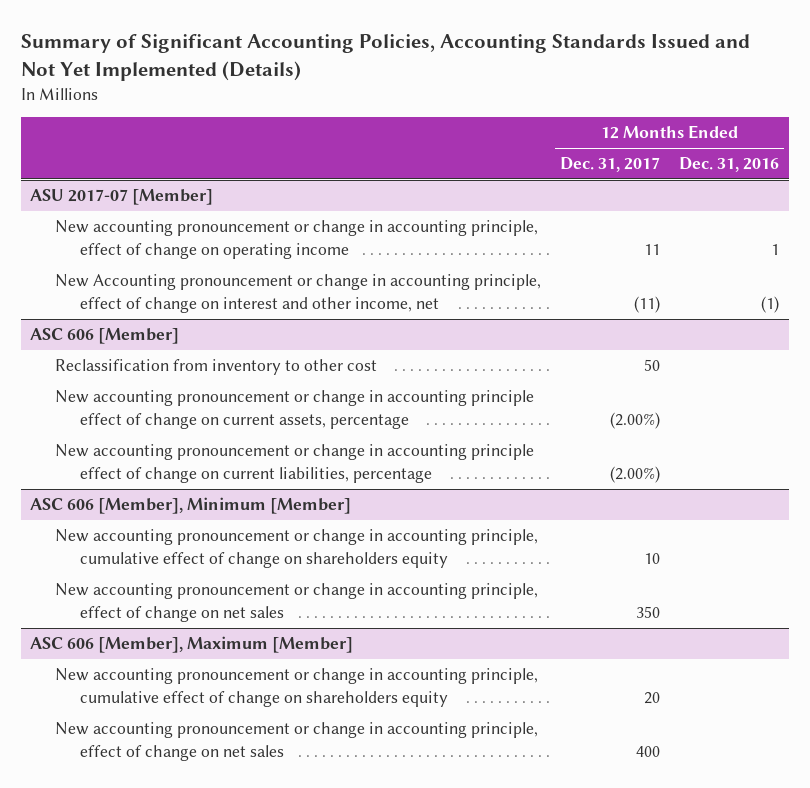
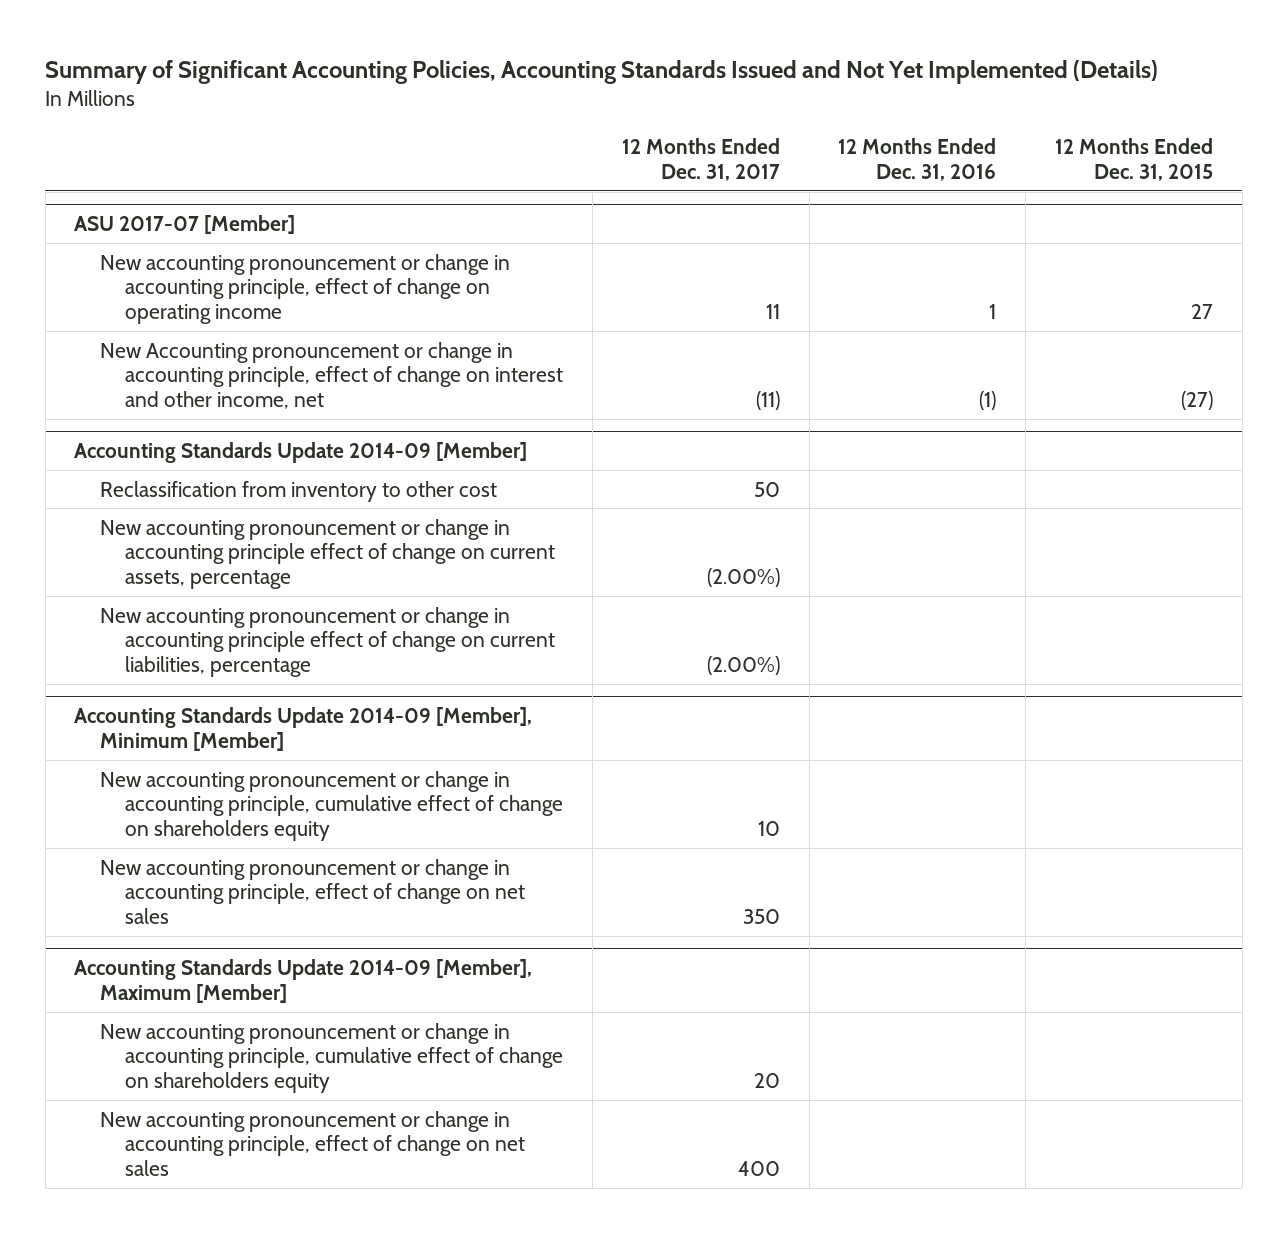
- | 12 Months Ended Dec. 31, 2017 | 12 Months Ended Dec. 31, 2016
+ | 12 Months Ended Dec. 31, 2017 | 12 Months Ended Dec. 31, 2016 | 12 Months Ended Dec. 31, 2015
- ASC 606 [Member]
+ Accounting Standards Update 2014-09 [Member]
- ASC 606 [Member], Minimum [Member]
+ Accounting Standards Update 2014-09 [Member], Minimum [Member]
- ASC 606 [Member], Maximum [Member]
+ Accounting Standards Update 2014-09 [Member], Maximum [Member]

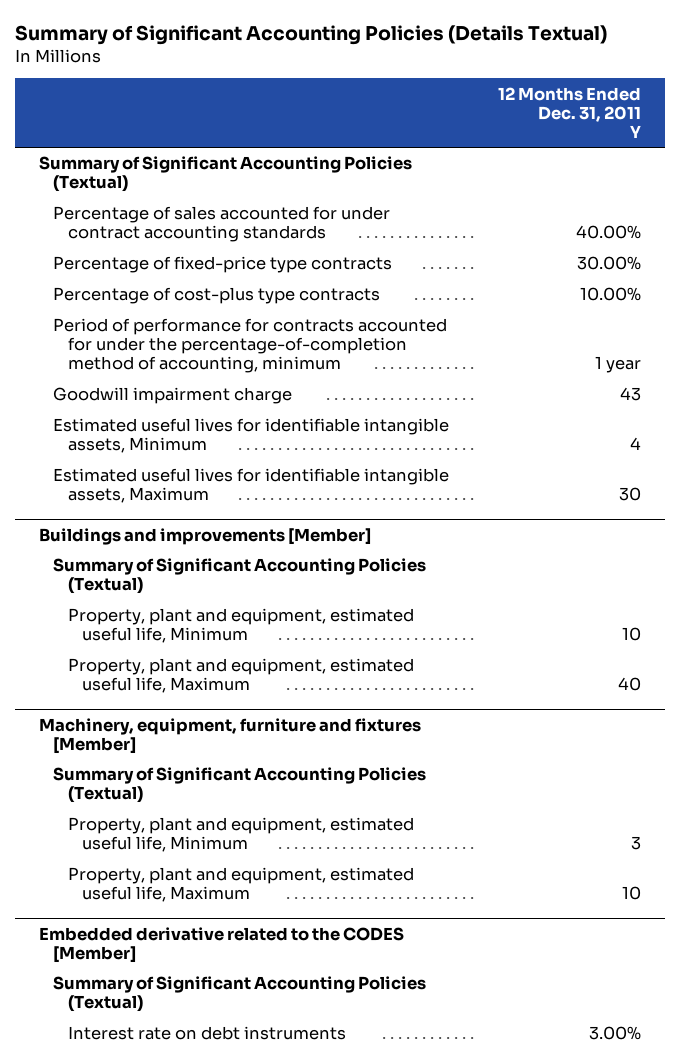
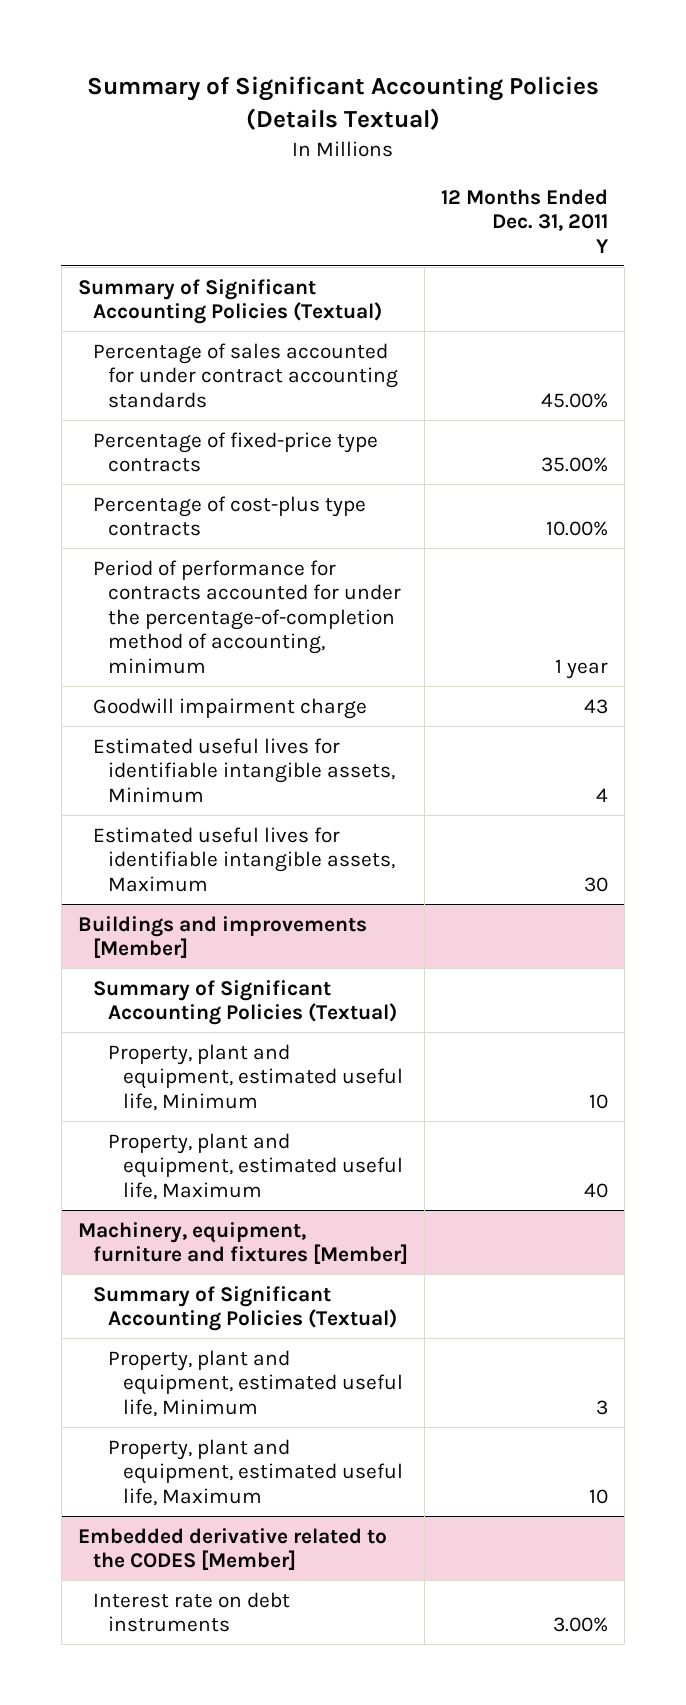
- Percentage of sales accounted for under contract accounting standards | 40.00%
- Percentage of fixed-price type contracts | 30.00%
+ Percentage of sales accounted for under contract accounting standards | 45.00%
+ Percentage of fixed-price type contracts | 35.00%
@ Embedded derivative related to the CODES [Member]
- Summary of Significant Accounting Policies (Textual)

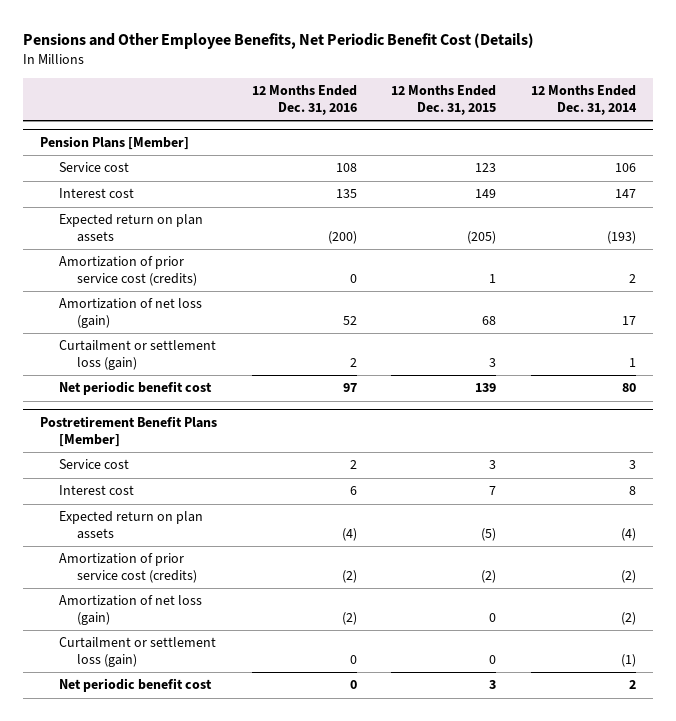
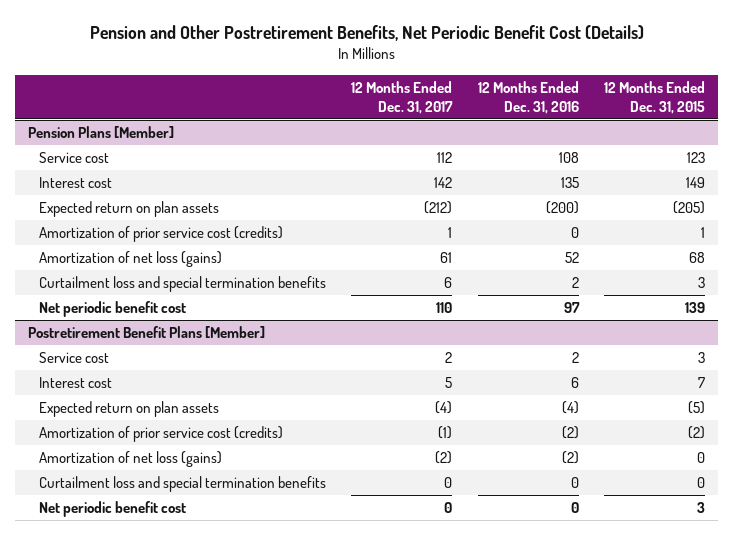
- Pensions and Other Employee Benefits, Net Periodic Benefit Cost (Details)
+ Pension and Other Postretirement Benefits, Net Periodic Benefit Cost (Details)
- | 12 Months Ended Dec. 31, 2016 | 12 Months Ended Dec. 31, 2015 | 12 Months Ended Dec. 31, 2014
+ | 12 Months Ended Dec. 31, 2017 | 12 Months Ended Dec. 31, 2016 | 12 Months Ended Dec. 31, 2015
@ Pension Plans [Member]
- Amortization of net loss (gain) | 52 | 68 | 17
- Curtailment or settlement loss (gain) | 2 | 3 | 1
+ Amortization of net loss (gains) | 61 | 52 | 68
+ Curtailment loss and special termination benefits | 6 | 2 | 3
@ Postretirement Benefit Plans [Member]
- Amortization of net loss (gain) | (2) | 0 | (2)
- Curtailment or settlement loss (gain) | 0 | 0 | (1)
+ Amortization of net loss (gains) | (2) | (2) | 0
+ Curtailment loss and special termination benefits | 0 | 0 | 0

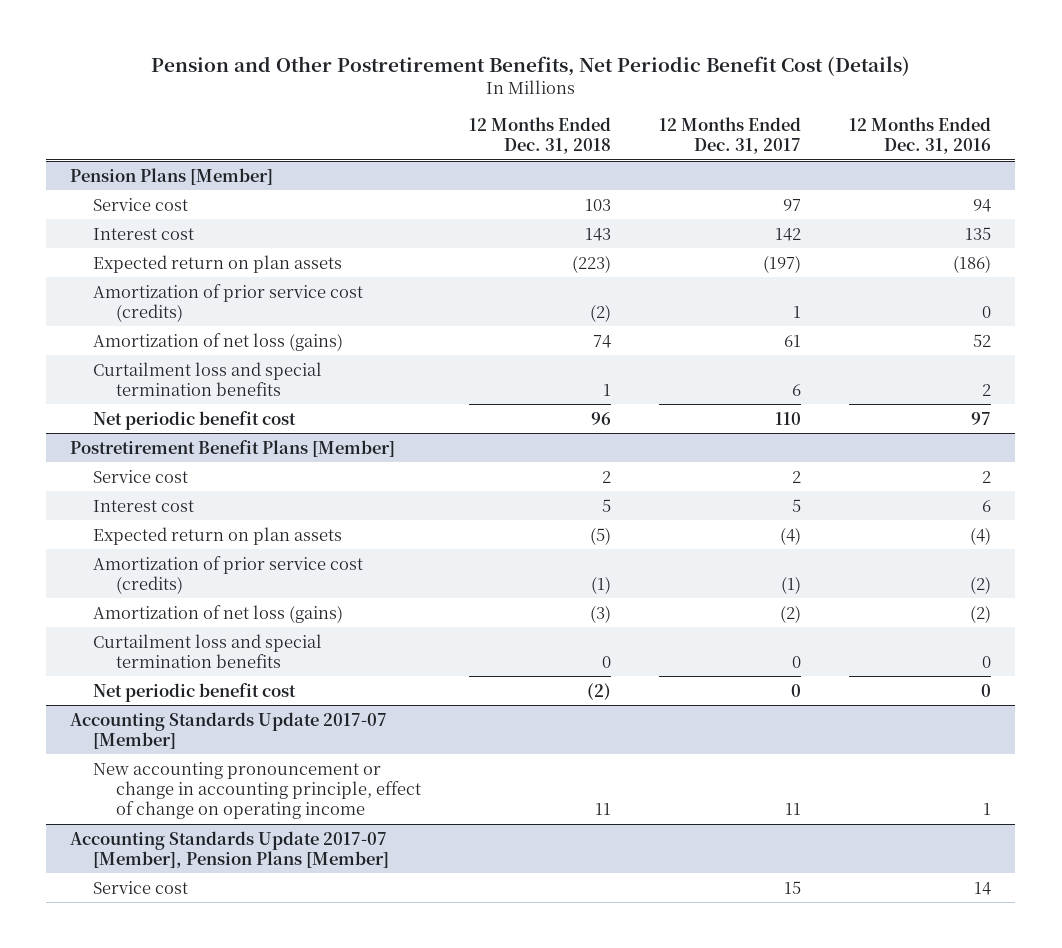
- | 12 Months Ended Dec. 31, 2017 | 12 Months Ended Dec. 31, 2016 | 12 Months Ended Dec. 31, 2015
+ | 12 Months Ended Dec. 31, 2018 | 12 Months Ended Dec. 31, 2017 | 12 Months Ended Dec. 31, 2016
@ Pension Plans [Member]
- Service cost | 112 | 108 | 123
+ Service cost | 103 | 97 | 94
- Expected return on plan assets | (212) | (200) | (205)
+ Expected return on plan assets | (223) | (197) | (186)
+ Accounting Standards Update 2017-07 [Member]
+ New accounting pronouncement or change in accounting principle, effect of change on operating income | 11 | 11 | 1
+ Accounting Standards Update 2017-07 [Member], Pension Plans [Member]
+ Service cost | | 15 | 14

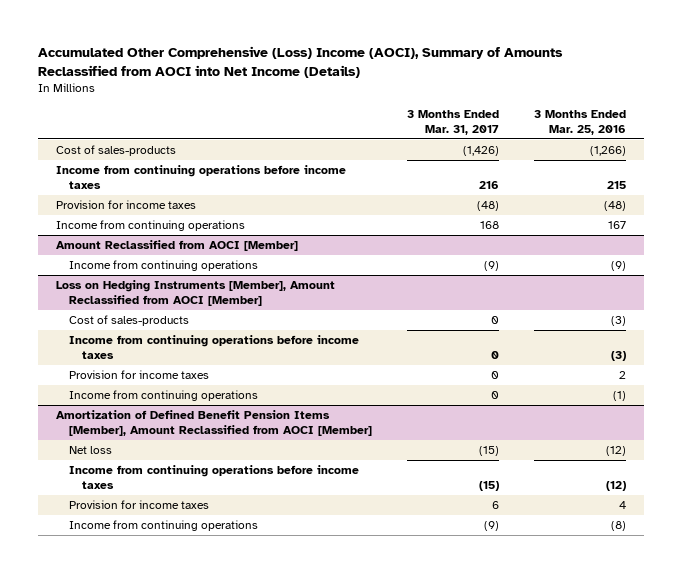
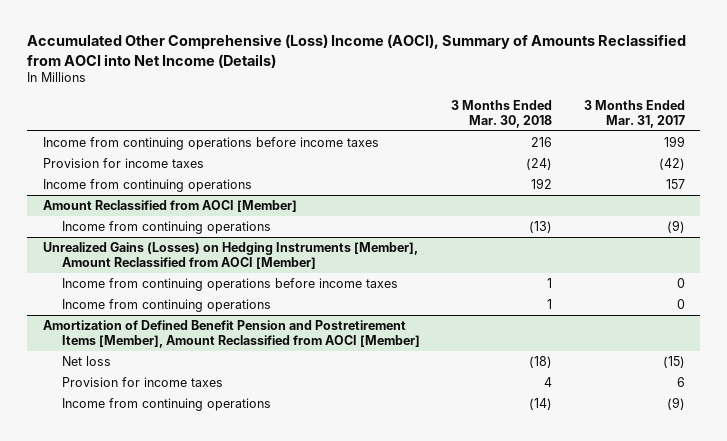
- | 3 Months Ended Mar. 31, 2017 | 3 Months Ended Mar. 25, 2016
+ | 3 Months Ended Mar. 30, 2018 | 3 Months Ended Mar. 31, 2017
- Cost of sales-products | (1,426) | (1,266)
- Income from continuing operations before income taxes | 216 | 215
- Provision for income taxes | (48) | (48)
- Income from continuing operations | 168 | 167
+ Income from continuing operations before income taxes | 216 | 199
+ Provision for income taxes | (24) | (42)
+ Income from continuing operations | 192 | 157
- Loss on Hedging Instruments [Member], Amount Reclassified from AOCI [Member]
- Cost of sales-products | 0 | (3)
+ Unrealized Gains (Losses) on Hedging Instruments [Member], Amount Reclassified from AOCI [Member]
- Provision for income taxes | 0 | 2
- Amortization of Defined Benefit Pension Items [Member], Amount Reclassified from AOCI [Member]
+ Amortization of Defined Benefit Pension and Postretirement Items [Member], Amount Reclassified from AOCI [Member]
- Income from continuing operations before income taxes | (15) | (12)

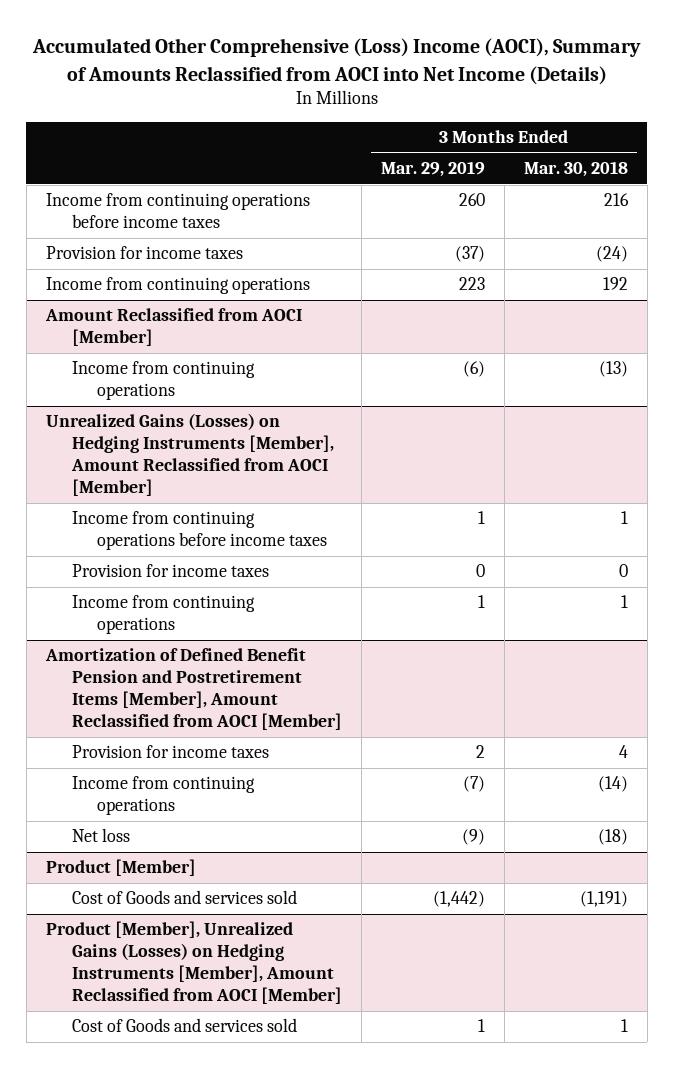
- | 3 Months Ended Mar. 30, 2018 | 3 Months Ended Mar. 31, 2017
+ | 3 Months Ended Mar. 29, 2019 | 3 Months Ended Mar. 30, 2018
@ Unrealized Gains (Losses) on Hedging Instruments [Member], Amount Reclassified from AOCI [Member]
+ Provision for income taxes | 0 | 0
@ Amortization of Defined Benefit Pension and Postretirement Items [Member], Amount Reclassified from AOCI [Member]
moved down: Net loss | (9) | (18)
+ Product [Member]
+ Cost of Goods and services sold | (1,442) | (1,191)
+ Product [Member], Unrealized Gains (Losses) on Hedging Instruments [Member], Amount Reclassified from AOCI [Member]
+ Cost of Goods and services sold | 1 | 1

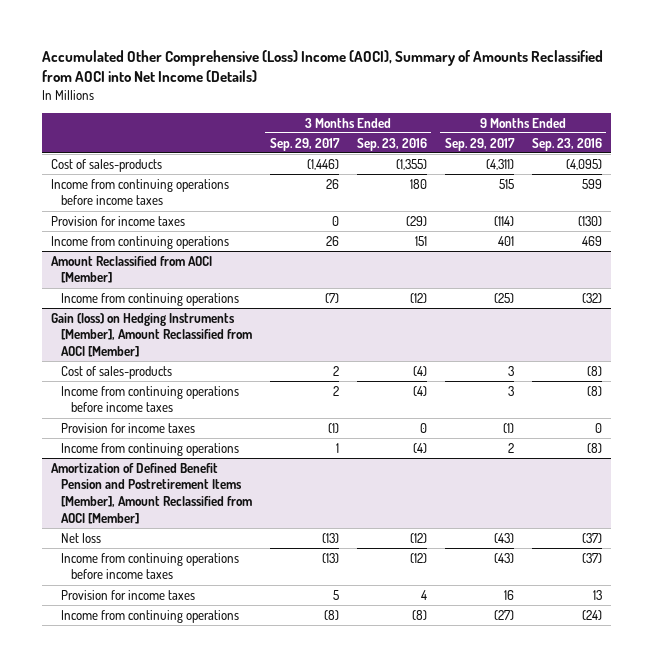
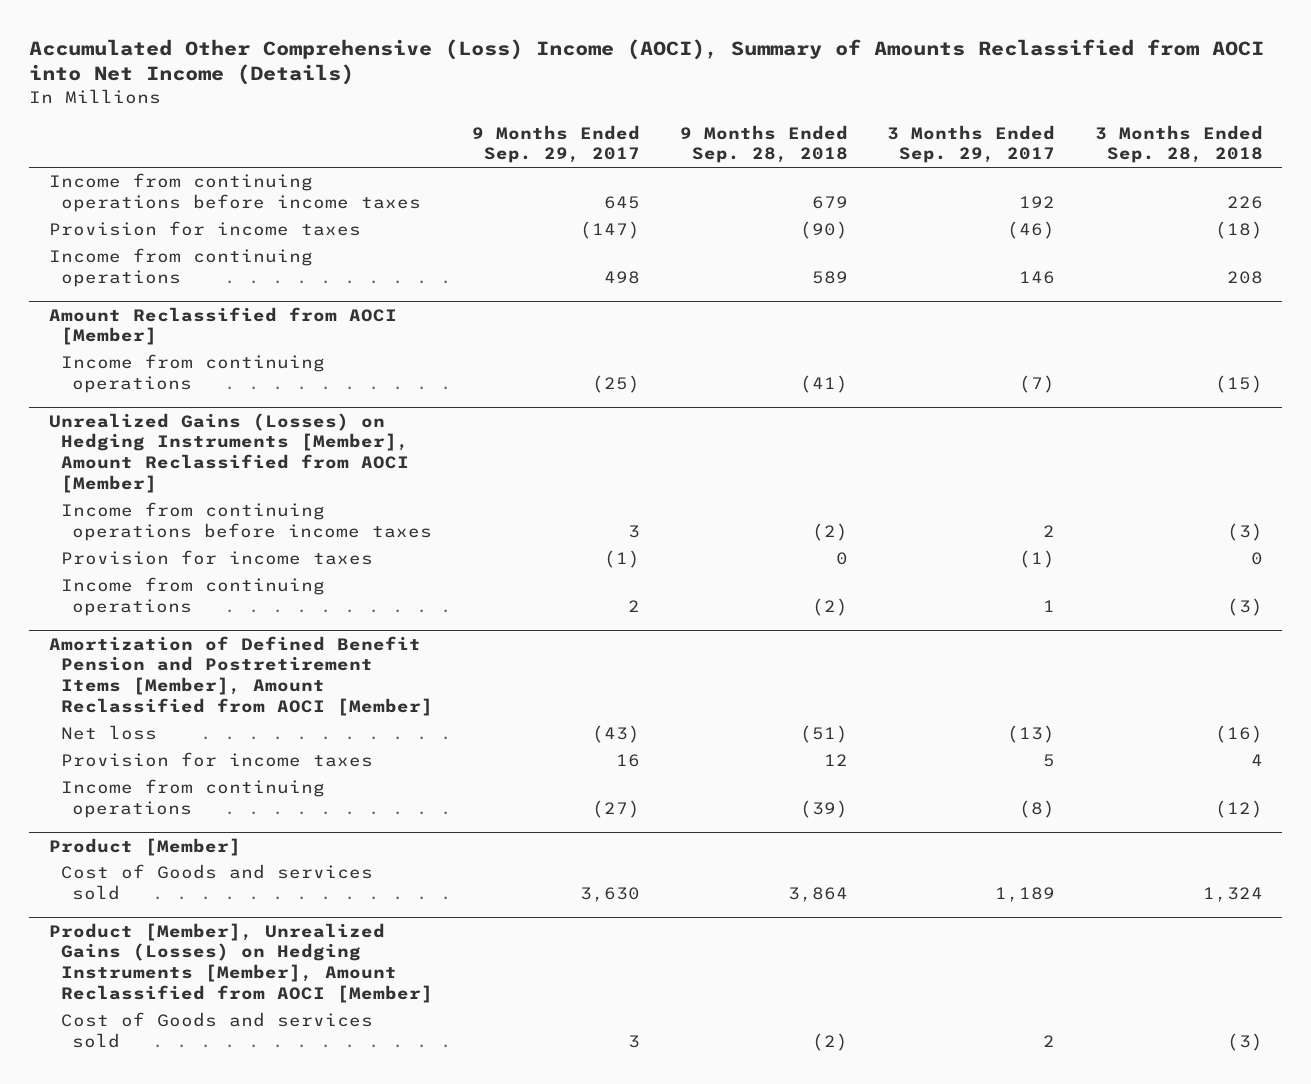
- | 3 Months Ended Sep. 29, 2017 | 3 Months Ended Sep. 23, 2016 | 9 Months Ended Sep. 29, 2017 | 9 Months Ended Sep. 23, 2016
+ | 9 Months Ended Sep. 29, 2017 | 9 Months Ended Sep. 28, 2018 | 3 Months Ended Sep. 29, 2017 | 3 Months Ended Sep. 28, 2018
- Cost of sales-products | (1,446) | (1,355) | (4,311) | (4,095)
- Income from continuing operations before income taxes | 26 | 180 | 515 | 599
- Provision for income taxes | 0 | (29) | (114) | (130)
- Income from continuing operations | 26 | 151 | 401 | 469
+ Income from continuing operations before income taxes | 645 | 679 | 192 | 226
+ Provision for income taxes | (147) | (90) | (46) | (18)
+ Income from continuing operations | 498 | 589 | 146 | 208
- Gain (loss) on Hedging Instruments [Member], Amount Reclassified from AOCI [Member]
- Cost of sales-products | 2 | (4) | 3 | (8)
+ Unrealized Gains (Losses) on Hedging Instruments [Member], Amount Reclassified from AOCI [Member]
@ Amortization of Defined Benefit Pension and Postretirement Items [Member], Amount Reclassified from AOCI [Member]
- Income from continuing operations before income taxes | (13) | (12) | (43) | (37)
+ Product [Member]
+ Cost of Goods and services sold | 3,630 | 3,864 | 1,189 | 1,324
+ Product [Member], Unrealized Gains (Losses) on Hedging Instruments [Member], Amount Reclassified from AOCI [Member]
+ Cost of Goods and services sold | 3 | (2) | 2 | (3)

